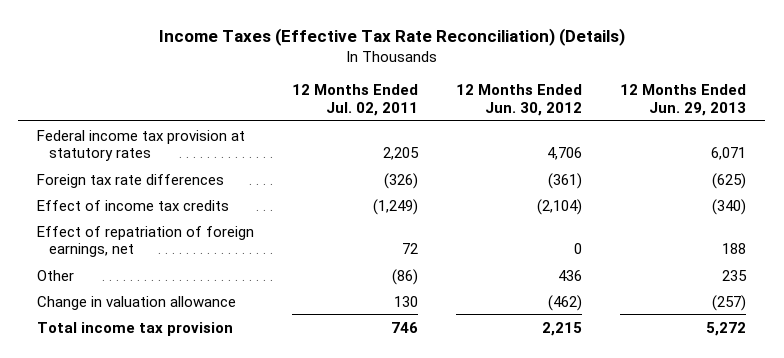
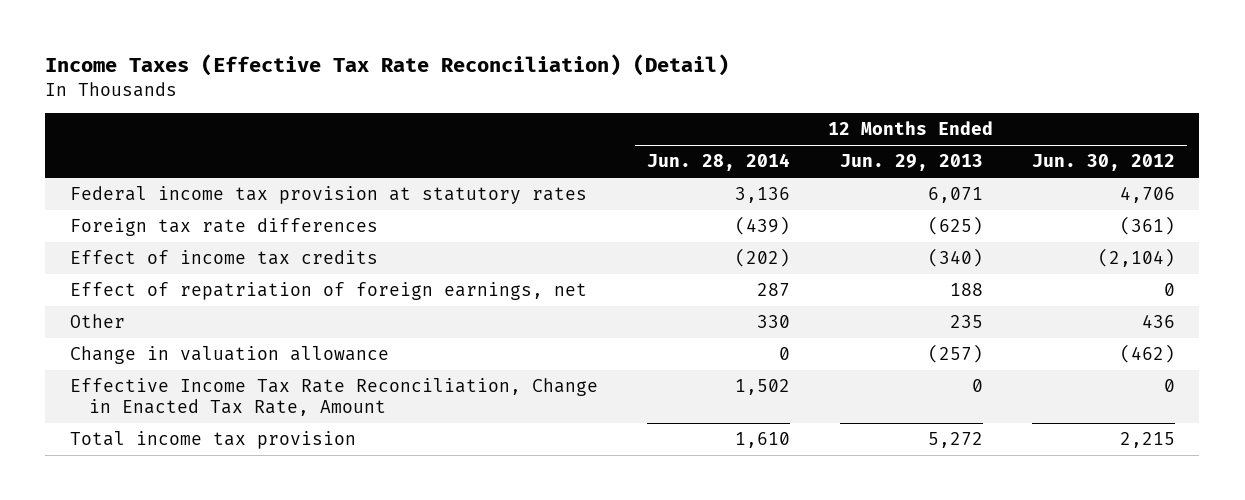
- Income Taxes (Effective Tax Rate Reconciliation) (Details)
+ Income Taxes (Effective Tax Rate Reconciliation) (Detail)
- | 12 Months Ended Jul. 02, 2011 | 12 Months Ended Jun. 30, 2012 | 12 Months Ended Jun. 29, 2013
+ | 12 Months Ended Jun. 28, 2014 | 12 Months Ended Jun. 29, 2013 | 12 Months Ended Jun. 30, 2012
+ Effective Income Tax Rate Reconciliation, Change in Enacted Tax Rate, Amount | 1,502 | 0 | 0

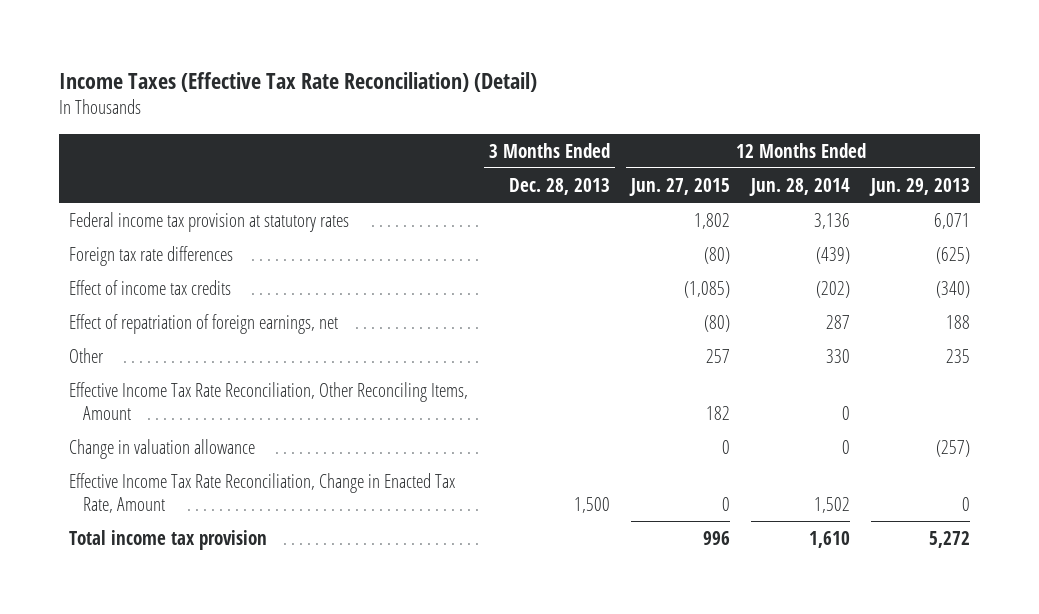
- | 12 Months Ended Jun. 28, 2014 | 12 Months Ended Jun. 29, 2013 | 12 Months Ended Jun. 30, 2012
+ | 3 Months Ended Dec. 28, 2013 | 12 Months Ended Jun. 27, 2015 | 12 Months Ended Jun. 28, 2014 | 12 Months Ended Jun. 29, 2013
+ Effective Income Tax Rate Reconciliation, Other Reconciling Items, Amount | | 182 | 0 |

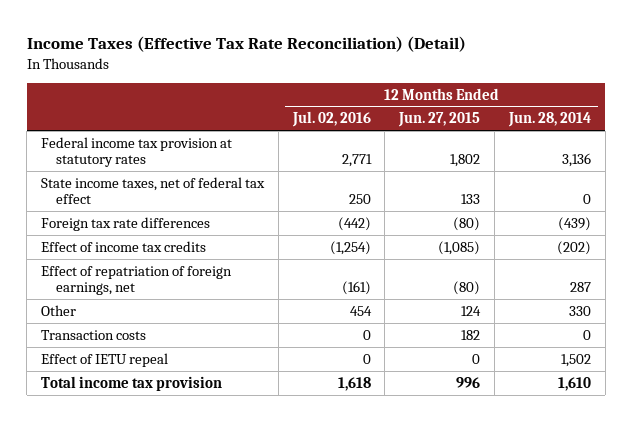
- | 3 Months Ended Dec. 28, 2013 | 12 Months Ended Jun. 27, 2015 | 12 Months Ended Jun. 28, 2014 | 12 Months Ended Jun. 29, 2013
+ | 12 Months Ended Jul. 02, 2016 | 12 Months Ended Jun. 27, 2015 | 12 Months Ended Jun. 28, 2014
+ State income taxes, net of federal tax effect | 250 | 133 | 0
- Other | | 257 | 330 | 235
- Effective Income Tax Rate Reconciliation, Other Reconciling Items, Amount | | 182 | 0 |
- Change in valuation allowance | | 0 | 0 | (257)
- Effective Income Tax Rate Reconciliation, Change in Enacted Tax Rate, Amount | 1,500 | 0 | 1,502 | 0
+ Other | 454 | 124 | 330
+ Transaction costs | 0 | 182 | 0
+ Effect of IETU repeal | 0 | 0 | 1,502

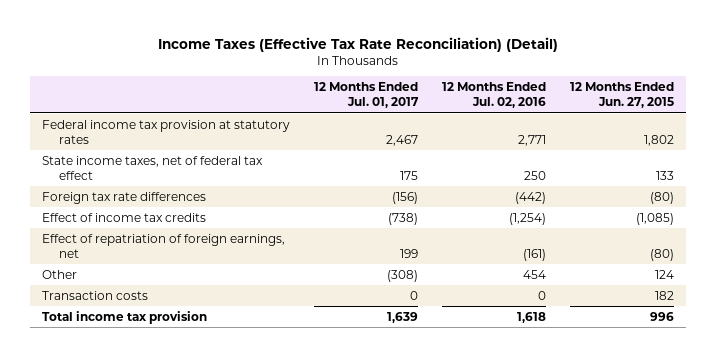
- | 12 Months Ended Jul. 02, 2016 | 12 Months Ended Jun. 27, 2015 | 12 Months Ended Jun. 28, 2014
+ | 12 Months Ended Jul. 01, 2017 | 12 Months Ended Jul. 02, 2016 | 12 Months Ended Jun. 27, 2015
- Effect of IETU repeal | 0 | 0 | 1,502

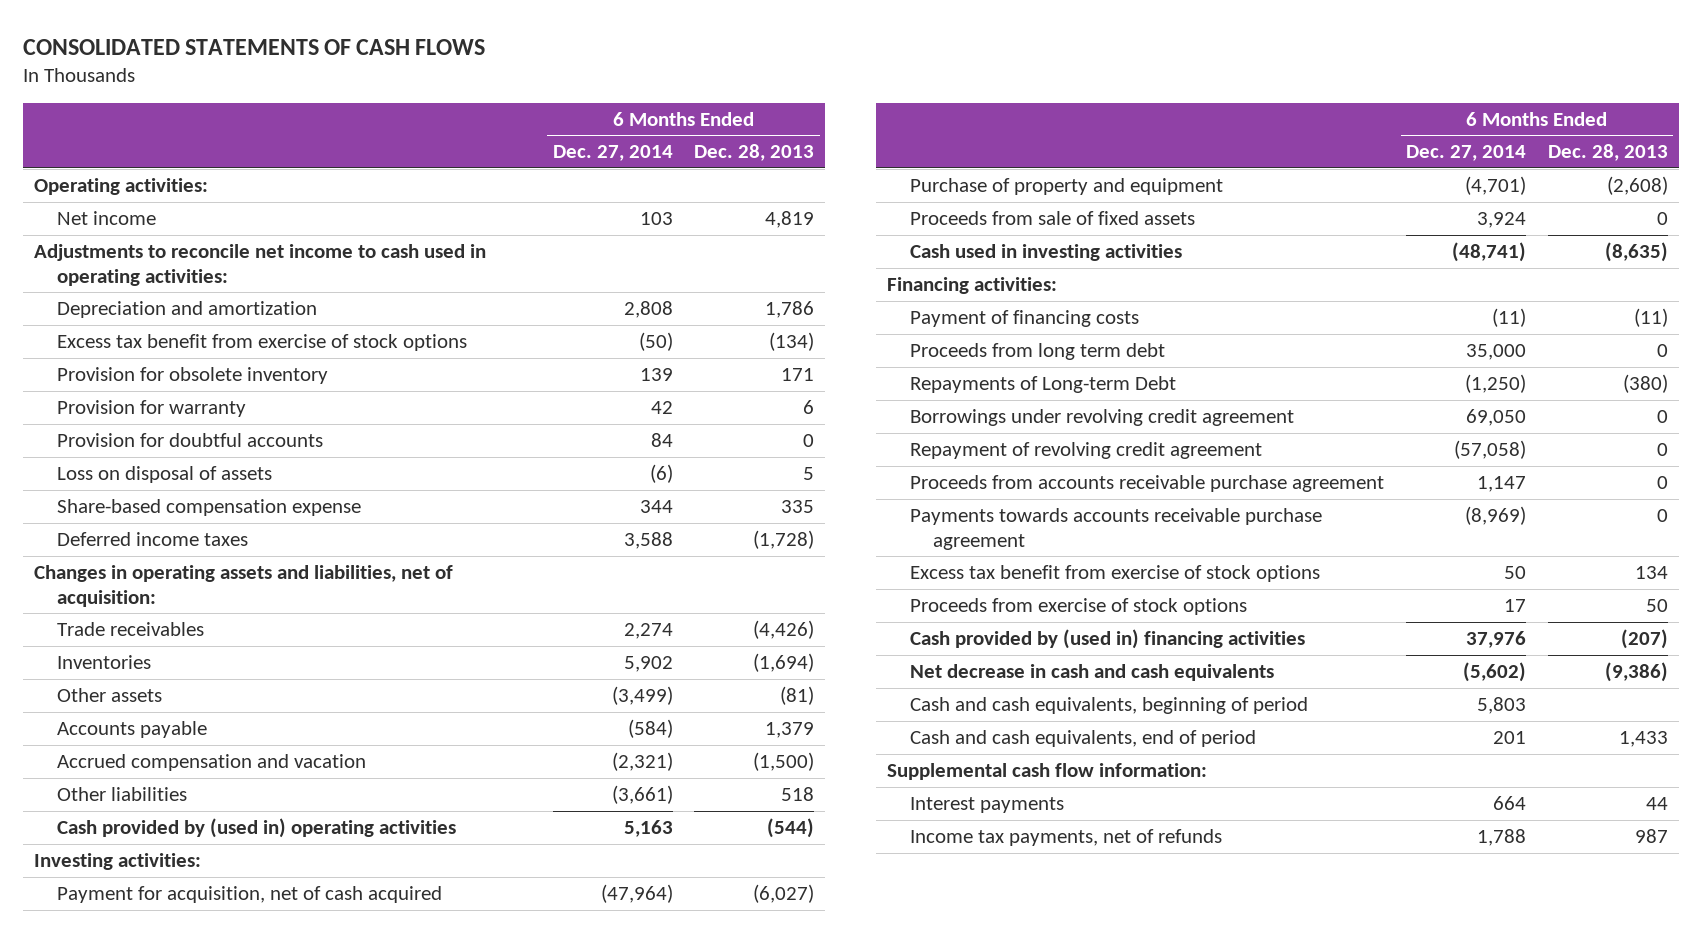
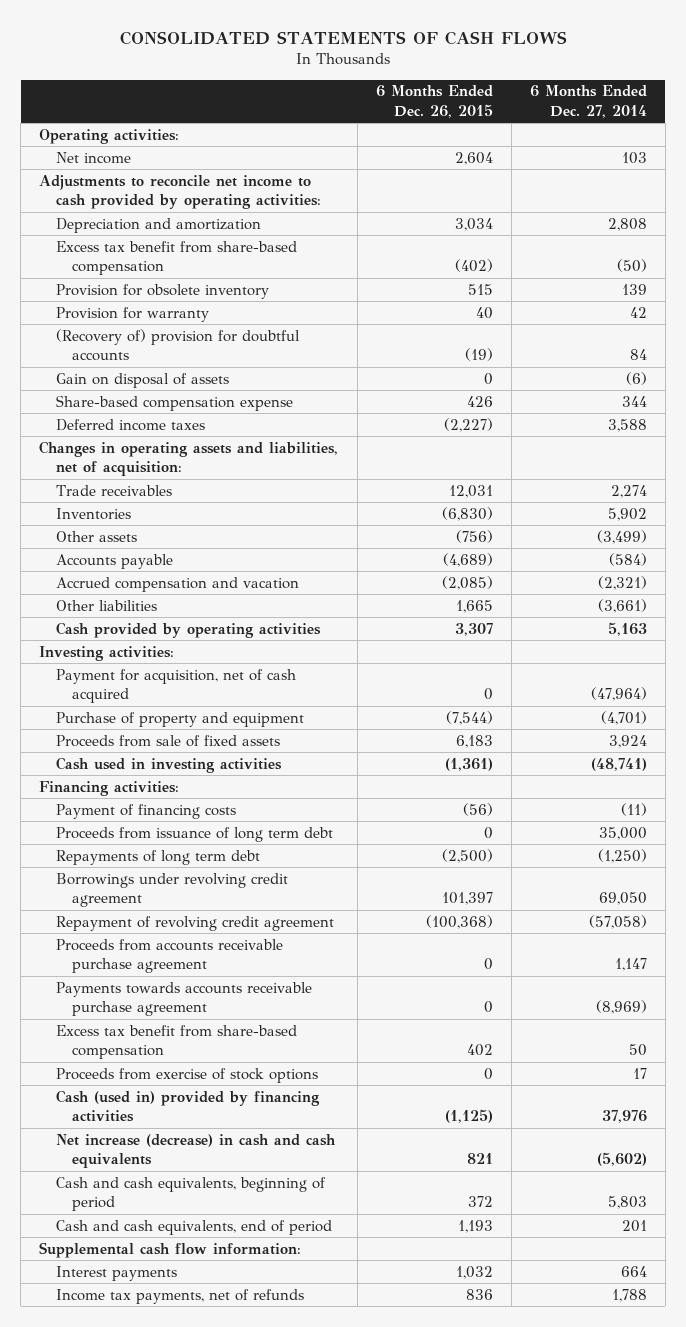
- | 6 Months Ended Dec. 27, 2014 | 6 Months Ended Dec. 28, 2013
+ | 6 Months Ended Dec. 26, 2015 | 6 Months Ended Dec. 27, 2014
- Adjustments to reconcile net income to cash used in operating activities:
+ Adjustments to reconcile net income to cash provided by operating activities:
- Excess tax benefit from exercise of stock options | (50) | (134)
+ Excess tax benefit from share-based compensation | (402) | (50)
- Provision for doubtful accounts | 84 | 0
- Loss on disposal of assets | (6) | 5
+ (Recovery of) provision for doubtful accounts | (19) | 84
+ Gain on disposal of assets | 0 | (6)
- Cash provided by (used in) operating activities | 5,163 | (544)
+ Cash provided by operating activities | 3,307 | 5,163
- Proceeds from long term debt | 35,000 | 0
- Repayments of Long-term Debt | (1,250) | (380)
+ Proceeds from issuance of long term debt | 0 | 35,000
+ Repayments of long term debt | (2,500) | (1,250)
- Excess tax benefit from exercise of stock options | 50 | 134
+ Excess tax benefit from share-based compensation | 402 | 50
- Cash provided by (used in) financing activities | 37,976 | (207)
- Net decrease in cash and cash equivalents | (5,602) | (9,386)
+ Cash (used in) provided by financing activities | (1,125) | 37,976
+ Net increase (decrease) in cash and cash equivalents | 821 | (5,602)

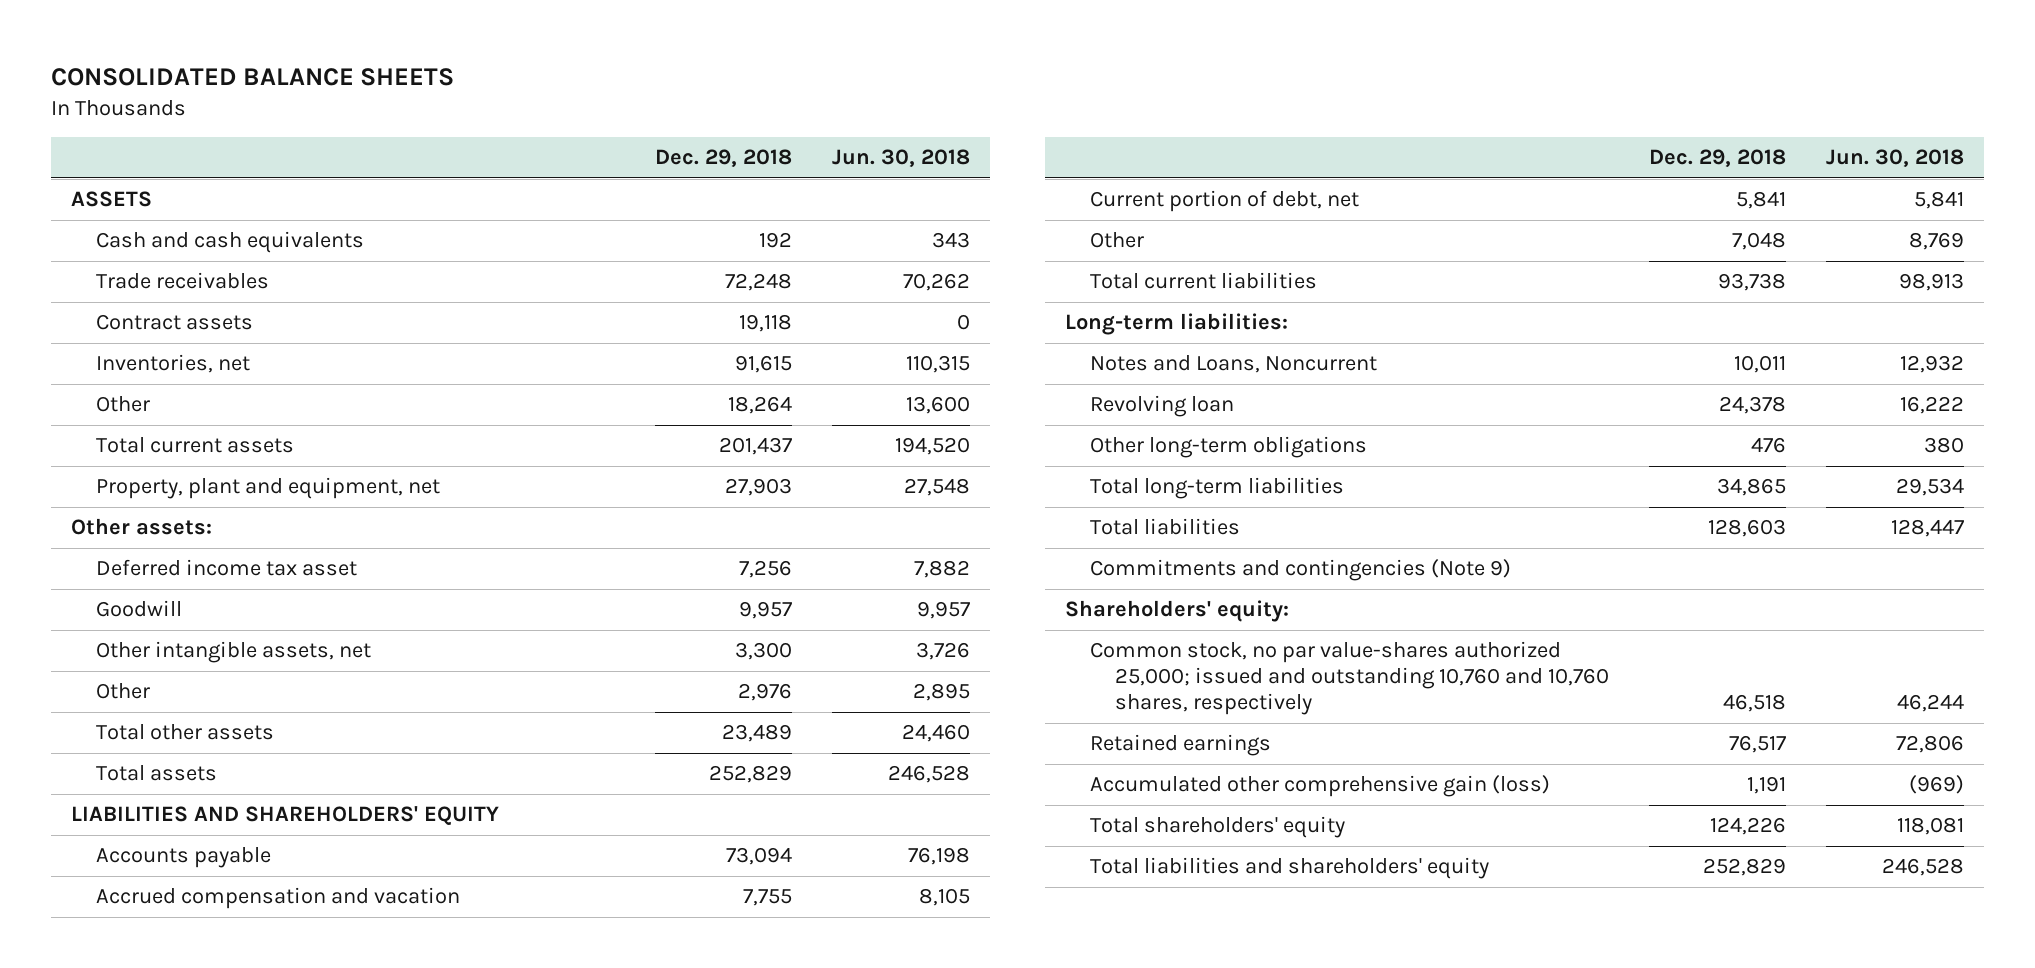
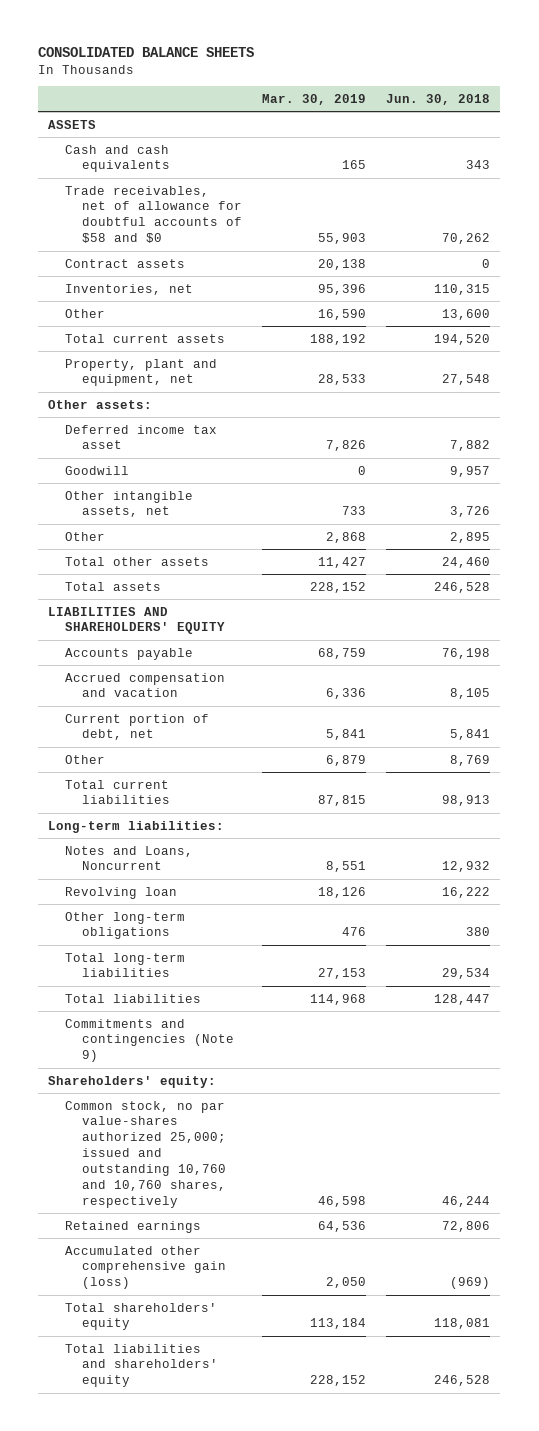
- | Dec. 29, 2018 | Jun. 30, 2018
+ | Mar. 30, 2019 | Jun. 30, 2018
- Trade receivables | 72,248 | 70,262
+ Trade receivables, net of allowance for doubtful accounts of $58 and $0 | 55,903 | 70,262

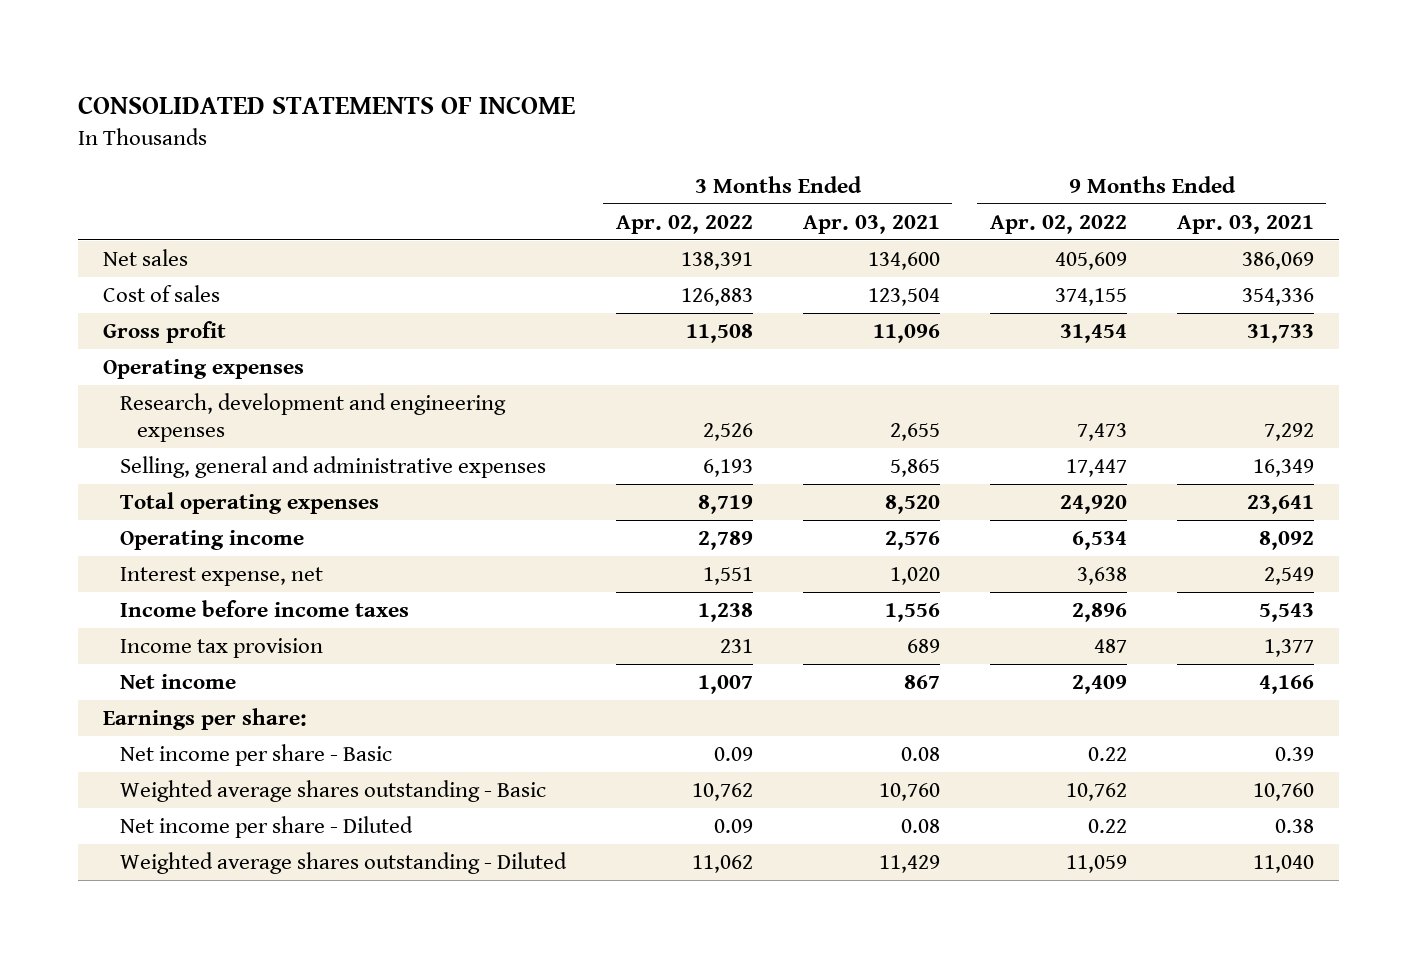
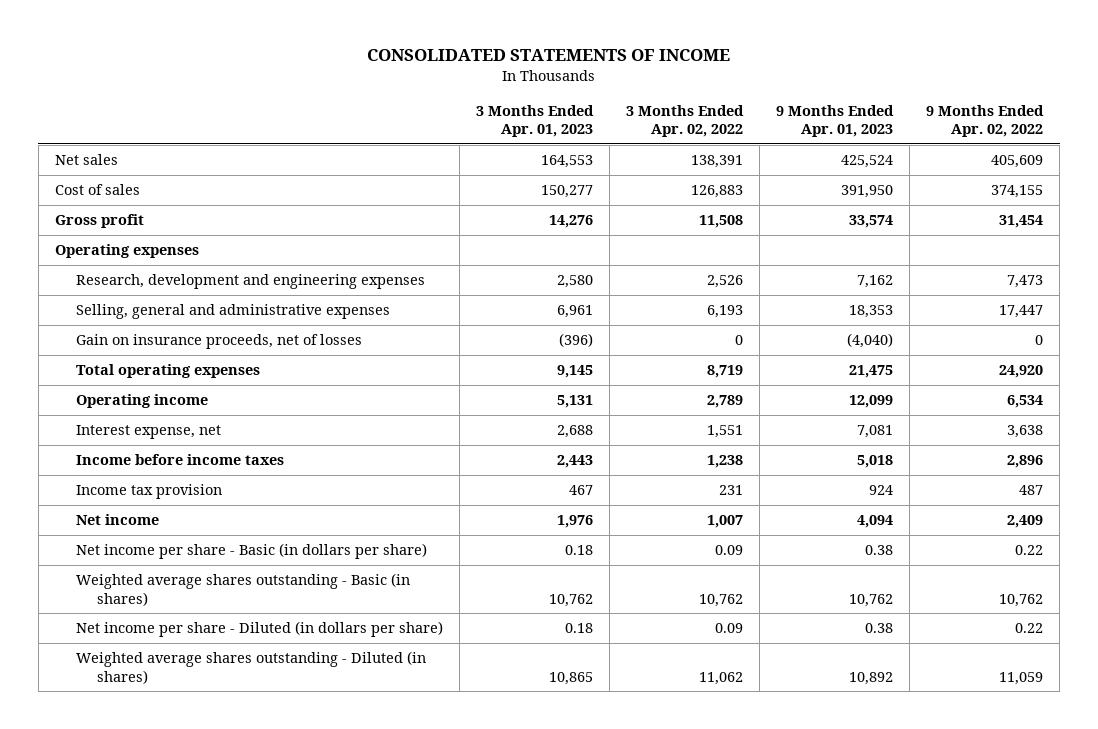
- | 3 Months Ended Apr. 02, 2022 | 3 Months Ended Apr. 03, 2021 | 9 Months Ended Apr. 02, 2022 | 9 Months Ended Apr. 03, 2021
+ | 3 Months Ended Apr. 01, 2023 | 3 Months Ended Apr. 02, 2022 | 9 Months Ended Apr. 01, 2023 | 9 Months Ended Apr. 02, 2022
+ Gain on insurance proceeds, net of losses | (396) | 0 | (4,040) | 0
- Earnings per share:
- Net income per share - Basic | 0.09 | 0.08 | 0.22 | 0.39
- Weighted average shares outstanding - Basic | 10,762 | 10,760 | 10,762 | 10,760
- Net income per share - Diluted | 0.09 | 0.08 | 0.22 | 0.38
- Weighted average shares outstanding - Diluted | 11,062 | 11,429 | 11,059 | 11,040
+ Net income per share - Basic (in dollars per share) | 0.18 | 0.09 | 0.38 | 0.22
+ Weighted average shares outstanding - Basic (in shares) | 10,762 | 10,762 | 10,762 | 10,762
+ Net income per share - Diluted (in dollars per share) | 0.18 | 0.09 | 0.38 | 0.22
+ Weighted average shares outstanding - Diluted (in shares) | 10,865 | 11,062 | 10,892 | 11,059

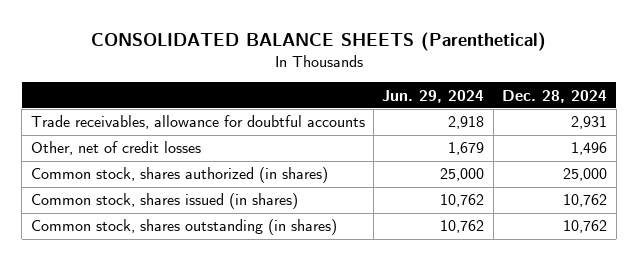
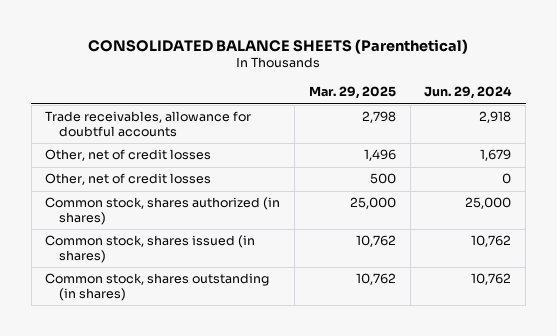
- | Jun. 29, 2024 | Dec. 28, 2024
+ | Mar. 29, 2025 | Jun. 29, 2024
+ Other, net of credit losses | 500 | 0

